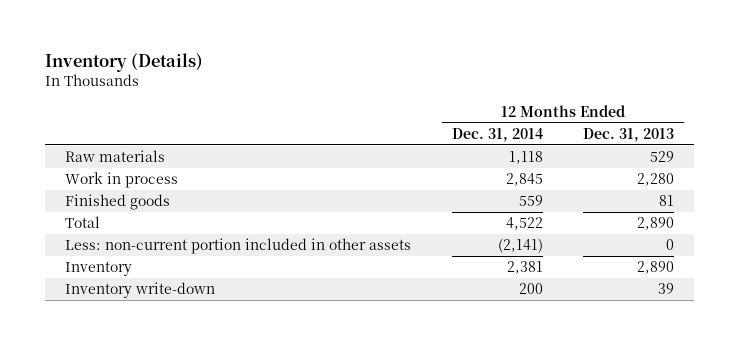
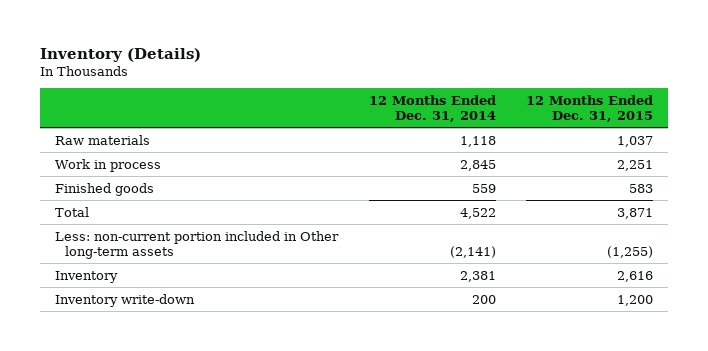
- | 12 Months Ended Dec. 31, 2014 | 12 Months Ended Dec. 31, 2013
+ | 12 Months Ended Dec. 31, 2014 | 12 Months Ended Dec. 31, 2015
- Less: non-current portion included in other assets | (2,141) | 0
+ Less: non-current portion included in Other long-term assets | (2,141) | (1,255)

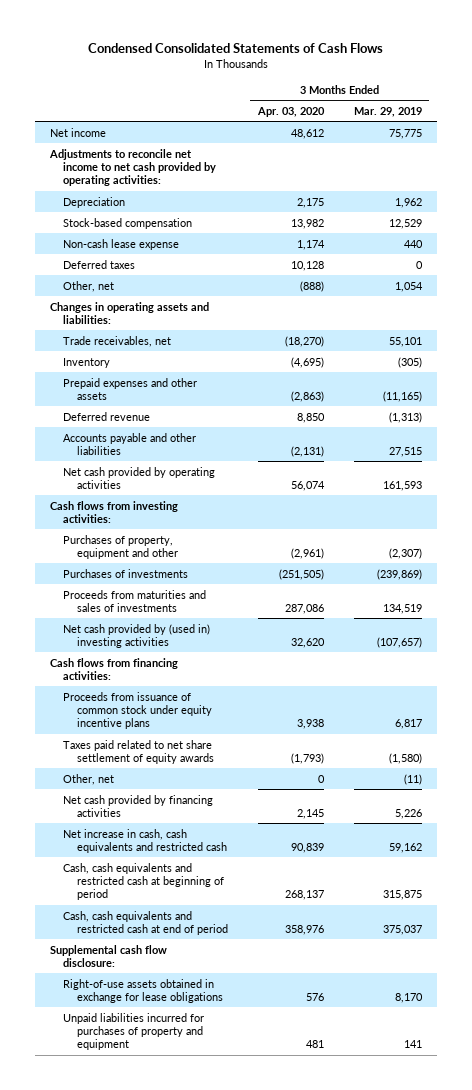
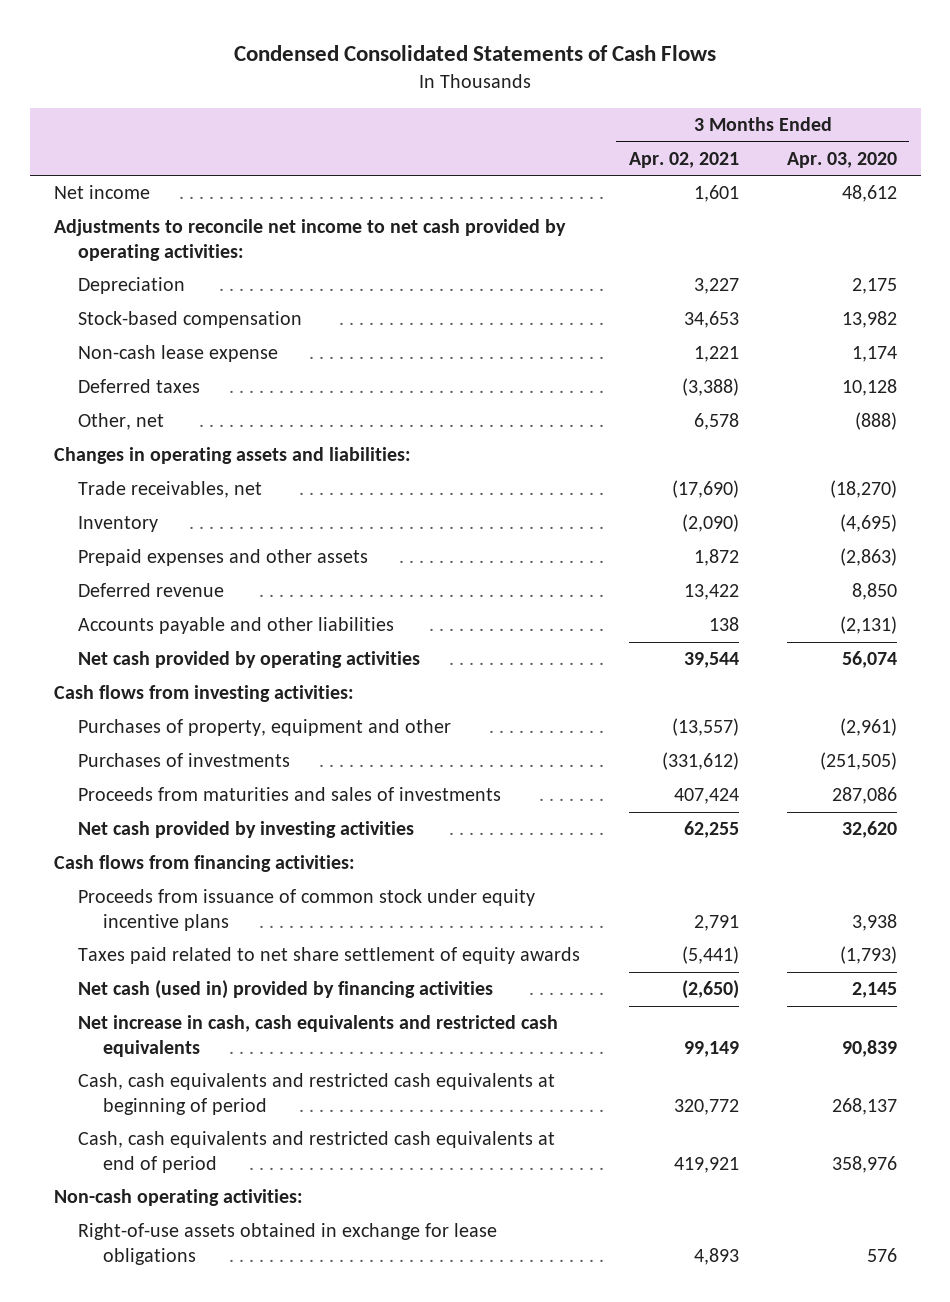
- | 3 Months Ended Apr. 03, 2020 | 3 Months Ended Mar. 29, 2019
+ | 3 Months Ended Apr. 02, 2021 | 3 Months Ended Apr. 03, 2020
- Net cash provided by (used in) investing activities | 32,620 | (107,657)
+ Net cash provided by investing activities | 62,255 | 32,620
- Other, net | 0 | (11)
- Net cash provided by financing activities | 2,145 | 5,226
- Net increase in cash, cash equivalents and restricted cash | 90,839 | 59,162
- Cash, cash equivalents and restricted cash at beginning of period | 268,137 | 315,875
- Cash, cash equivalents and restricted cash at end of period | 358,976 | 375,037
- Supplemental cash flow disclosure:
+ Net cash (used in) provided by financing activities | (2,650) | 2,145
+ Net increase in cash, cash equivalents and restricted cash equivalents | 99,149 | 90,839
+ Cash, cash equivalents and restricted cash equivalents at beginning of period | 320,772 | 268,137
+ Cash, cash equivalents and restricted cash equivalents at end of period | 419,921 | 358,976
+ Non-cash operating activities:
- Unpaid liabilities incurred for purchases of property and equipment | 481 | 141

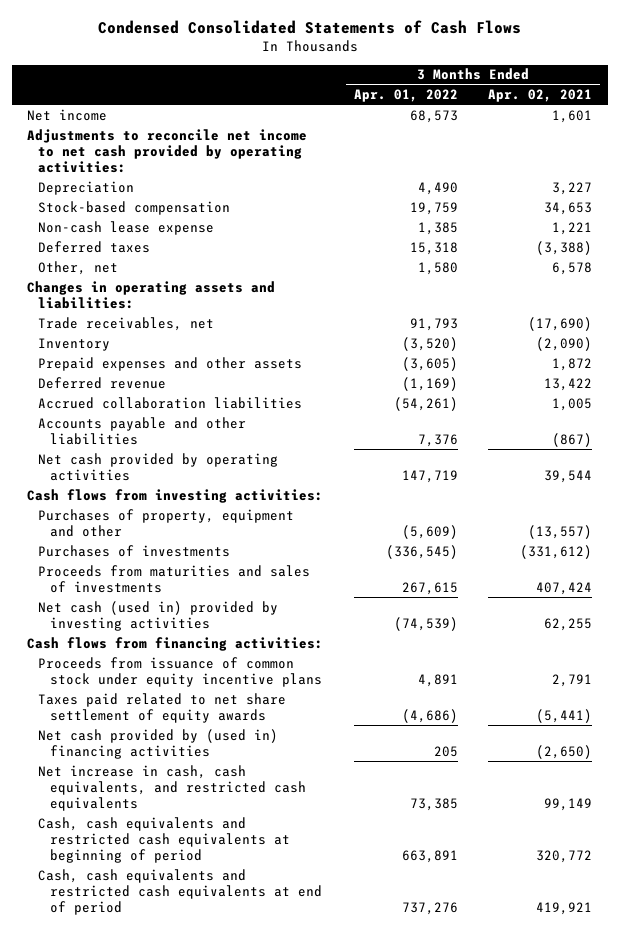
- | 3 Months Ended Apr. 02, 2021 | 3 Months Ended Apr. 03, 2020
+ | 3 Months Ended Apr. 01, 2022 | 3 Months Ended Apr. 02, 2021
- Accounts payable and other liabilities | 138 | (2,131)
+ Accrued collaboration liabilities | (54,261) | 1,005
+ Accounts payable and other liabilities | 7,376 | (867)
- Net cash provided by investing activities | 62,255 | 32,620
+ Net cash (used in) provided by investing activities | (74,539) | 62,255
- Net cash (used in) provided by financing activities | (2,650) | 2,145
- Net increase in cash, cash equivalents and restricted cash equivalents | 99,149 | 90,839
+ Net cash provided by (used in) financing activities | 205 | (2,650)
+ Net increase in cash, cash equivalents, and restricted cash equivalents | 73,385 | 99,149
- Non-cash operating activities:
- Right-of-use assets obtained in exchange for lease obligations | 4,893 | 576

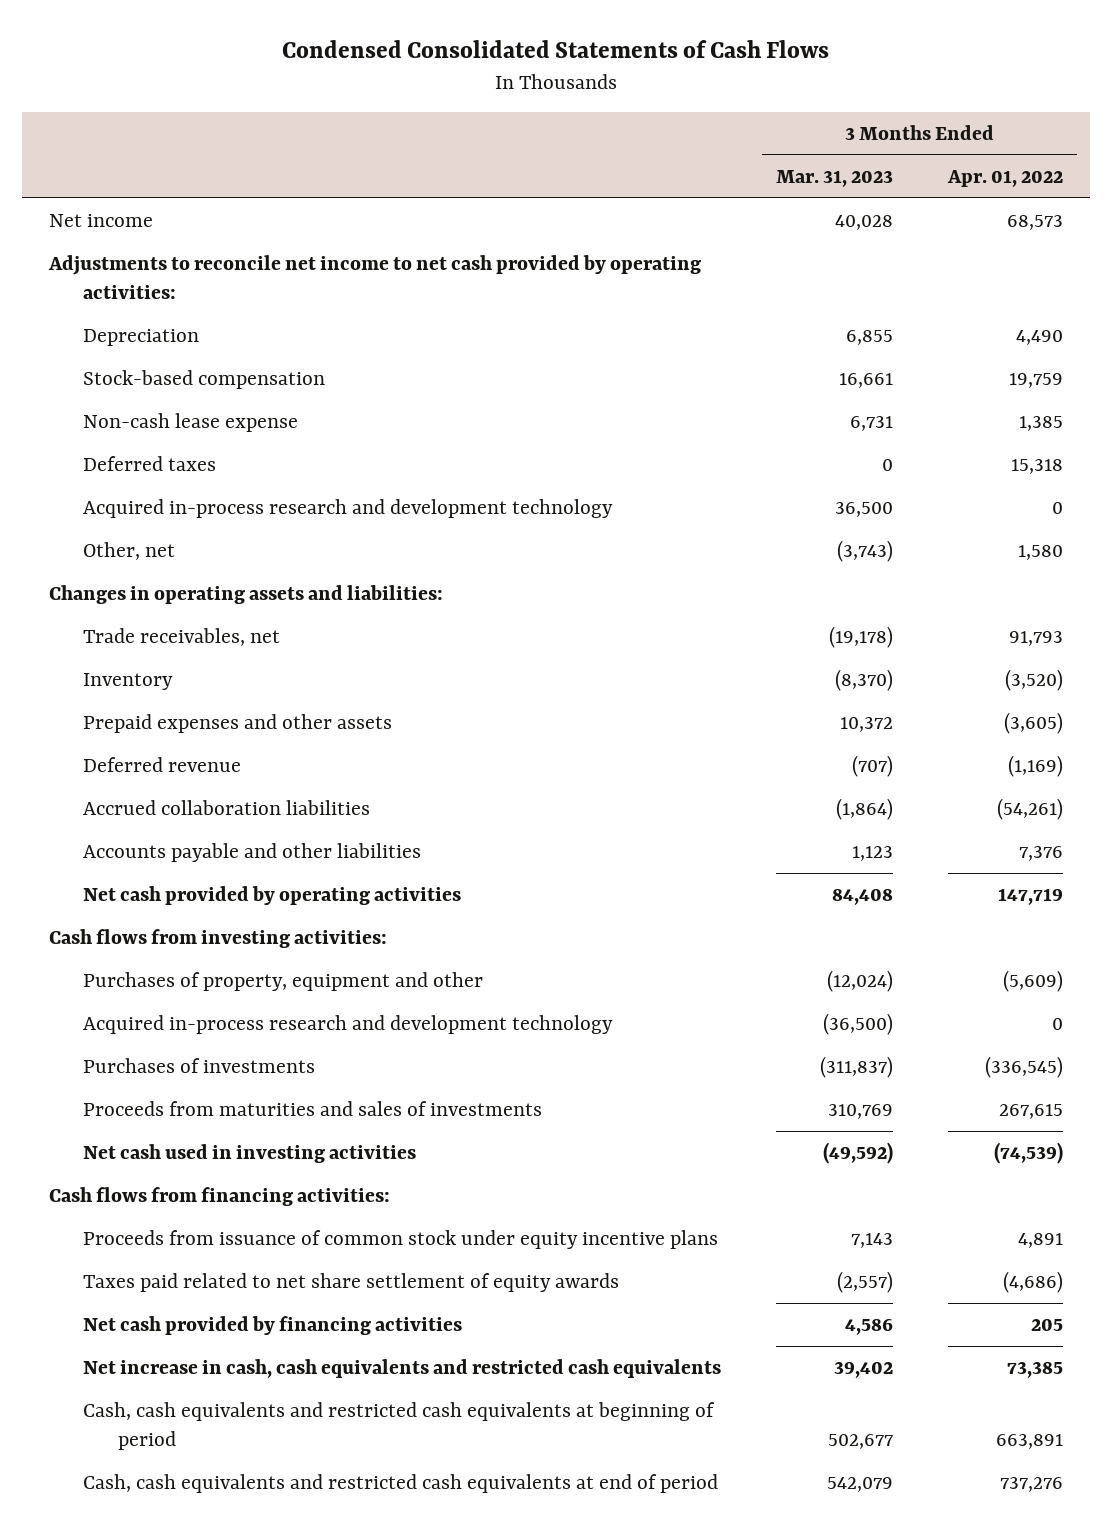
- | 3 Months Ended Apr. 01, 2022 | 3 Months Ended Apr. 02, 2021
+ | 3 Months Ended Mar. 31, 2023 | 3 Months Ended Apr. 01, 2022
+ Acquired in-process research and development technology | 36,500 | 0
+ Acquired in-process research and development technology | (36,500) | 0
- Net cash (used in) provided by investing activities | (74,539) | 62,255
+ Net cash used in investing activities | (49,592) | (74,539)
- Net cash provided by (used in) financing activities | 205 | (2,650)
- Net increase in cash, cash equivalents, and restricted cash equivalents | 73,385 | 99,149
+ Net cash provided by financing activities | 4,586 | 205
+ Net increase in cash, cash equivalents and restricted cash equivalents | 39,402 | 73,385

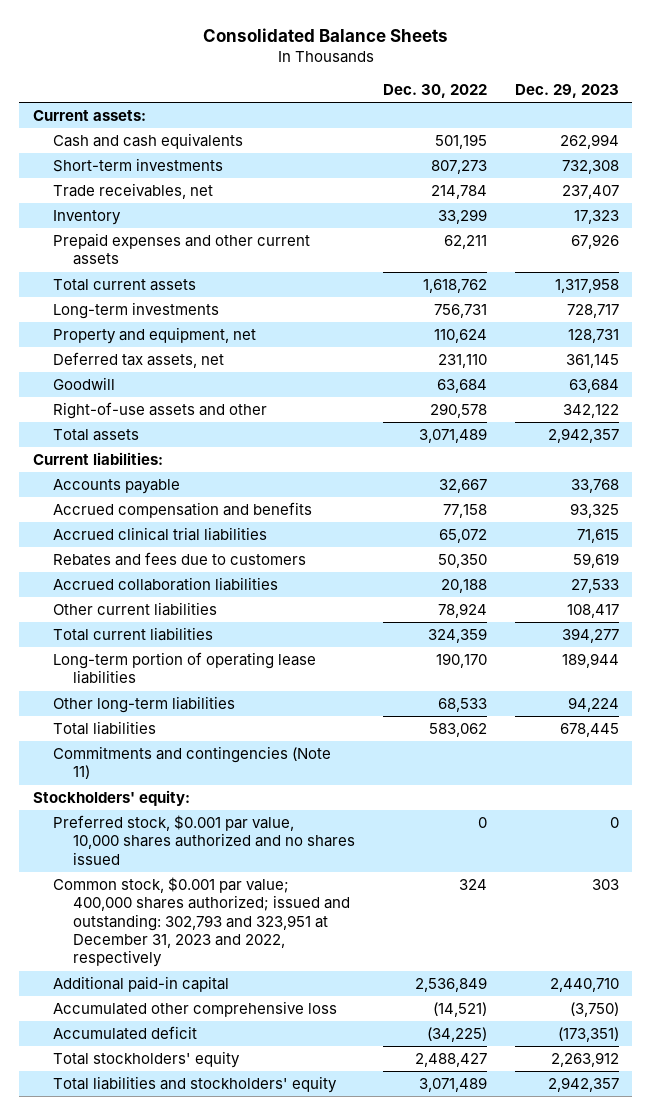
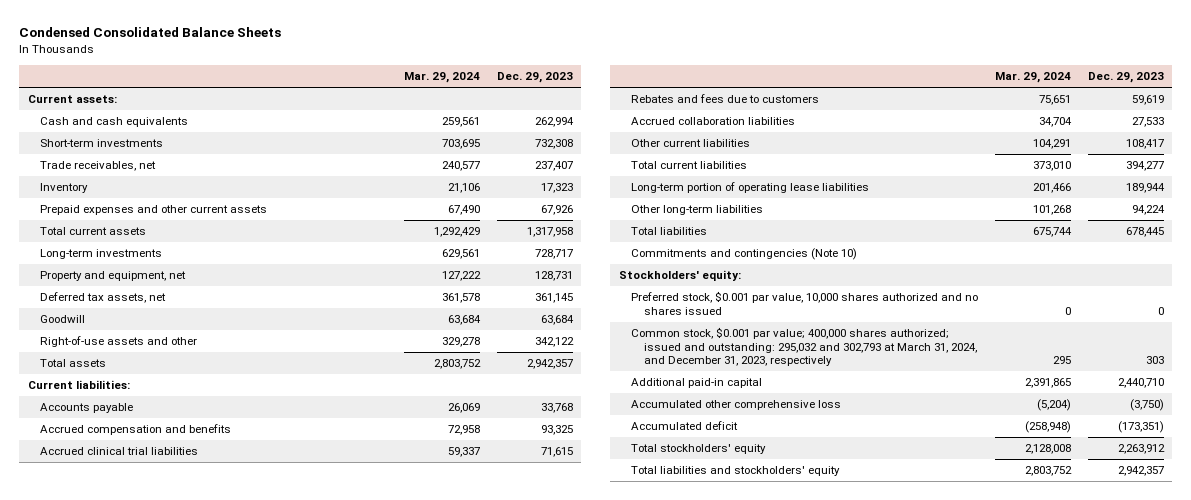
- Consolidated Balance Sheets
+ Condensed Consolidated Balance Sheets
- | Dec. 30, 2022 | Dec. 29, 2023
+ | Mar. 29, 2024 | Dec. 29, 2023
- Commitments and contingencies (Note 11)
+ Commitments and contingencies (Note 10)
- Common stock, $0.001 par value; 400,000 shares authorized; issued and outstanding: 302,793 and 323,951 at December 31, 2023 and 2022, respectively | 324 | 303
+ Common stock, $0.001 par value; 400,000 shares authorized; issued and outstanding: 295,032 and 302,793 at March 31, 2024, and December 31, 2023, respectively | 295 | 303

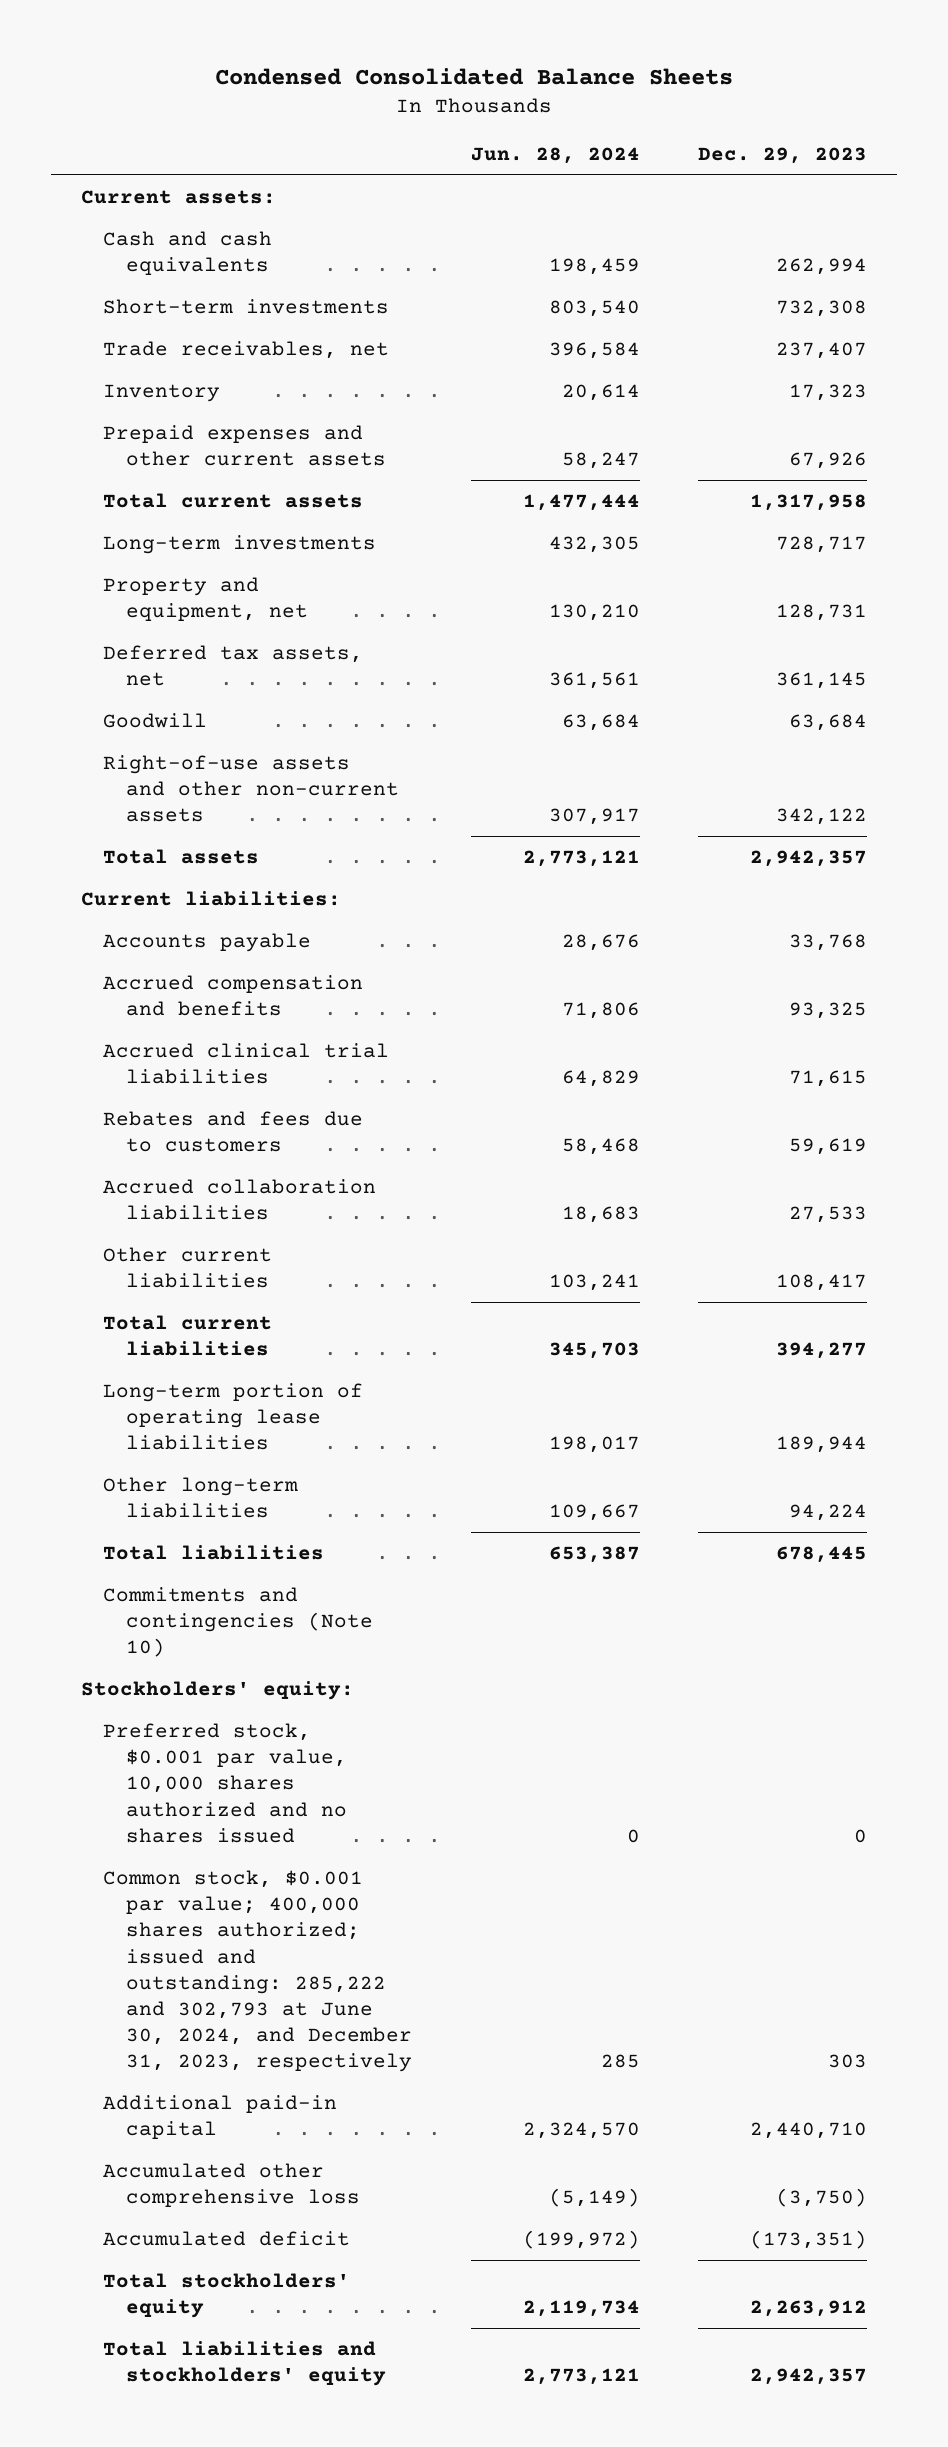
- | Mar. 29, 2024 | Dec. 29, 2023
+ | Jun. 28, 2024 | Dec. 29, 2023
- Right-of-use assets and other | 329,278 | 342,122
+ Right-of-use assets and other non-current assets | 307,917 | 342,122
- Common stock, $0.001 par value; 400,000 shares authorized; issued and outstanding: 295,032 and 302,793 at March 31, 2024, and December 31, 2023, respectively | 295 | 303
+ Common stock, $0.001 par value; 400,000 shares authorized; issued and outstanding: 285,222 and 302,793 at June 30, 2024, and December 31, 2023, respectively | 285 | 303

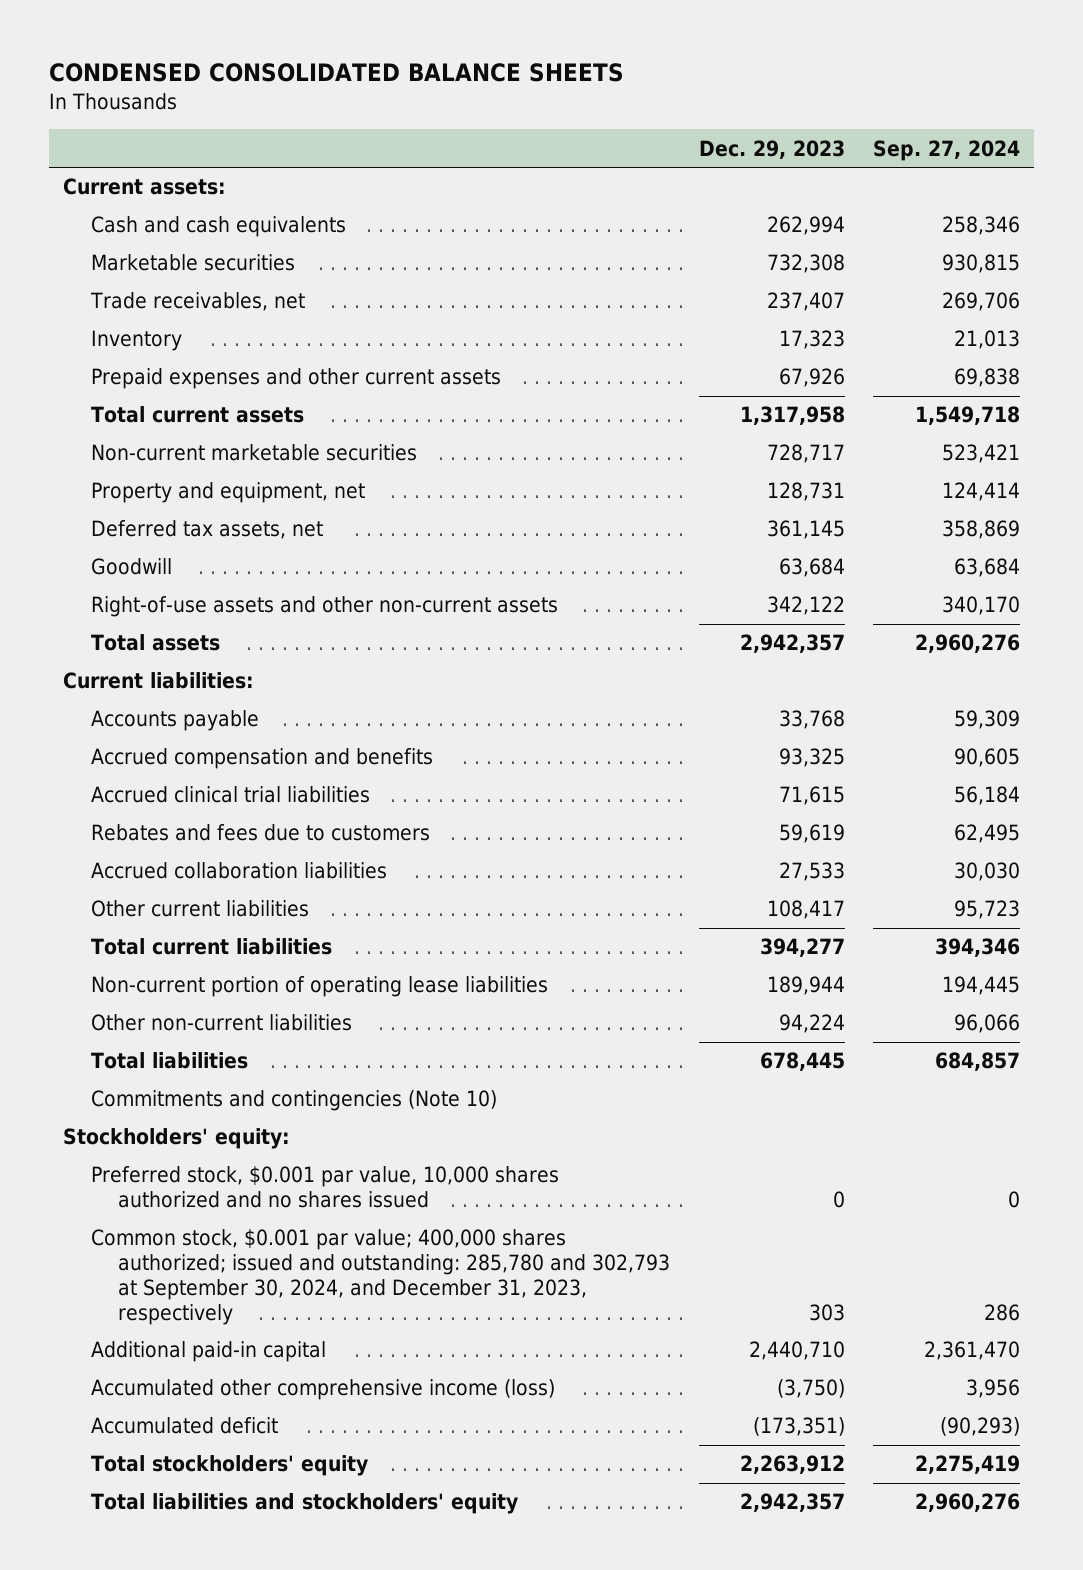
- Condensed Consolidated Balance Sheets
+ CONDENSED CONSOLIDATED BALANCE SHEETS
- | Jun. 28, 2024 | Dec. 29, 2023
+ | Dec. 29, 2023 | Sep. 27, 2024
- Short-term investments | 803,540 | 732,308
+ Marketable securities | 732,308 | 930,815
- Long-term investments | 432,305 | 728,717
+ Non-current marketable securities | 728,717 | 523,421
- Long-term portion of operating lease liabilities | 198,017 | 189,944
- Other long-term liabilities | 109,667 | 94,224
+ Non-current portion of operating lease liabilities | 189,944 | 194,445
+ Other non-current liabilities | 94,224 | 96,066
- Common stock, $0.001 par value; 400,000 shares authorized; issued and outstanding: 285,222 and 302,793 at June 30, 2024, and December 31, 2023, respectively | 285 | 303
+ Common stock, $0.001 par value; 400,000 shares authorized; issued and outstanding: 285,780 and 302,793 at September 30, 2024, and December 31, 2023, respectively | 303 | 286
- Accumulated other comprehensive loss | (5,149) | (3,750)
+ Accumulated other comprehensive income (loss) | (3,750) | 3,956

